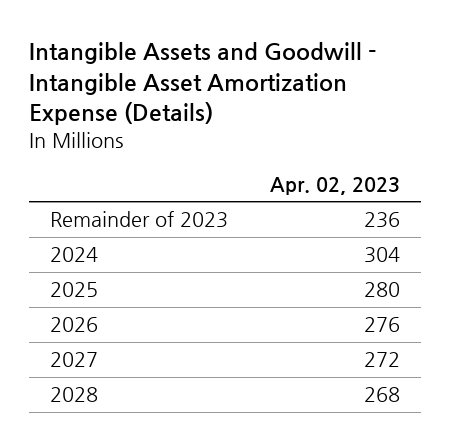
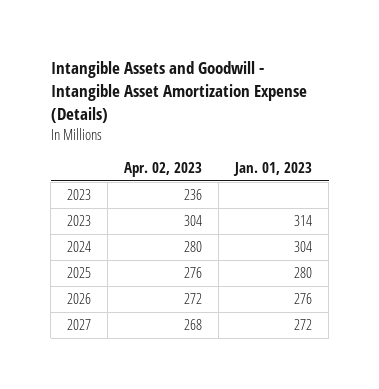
- | Apr. 02, 2023
+ | Apr. 02, 2023 | Jan. 01, 2023
- Remainder of 2023 | 236
- 2024 | 304
- 2025 | 280
- 2026 | 276
- 2027 | 272
- 2028 | 268
+ 2023 | 236 |
+ 2023 | 304 | 314
+ 2024 | 280 | 304
+ 2025 | 276 | 280
+ 2026 | 272 | 276
+ 2027 | 268 | 272

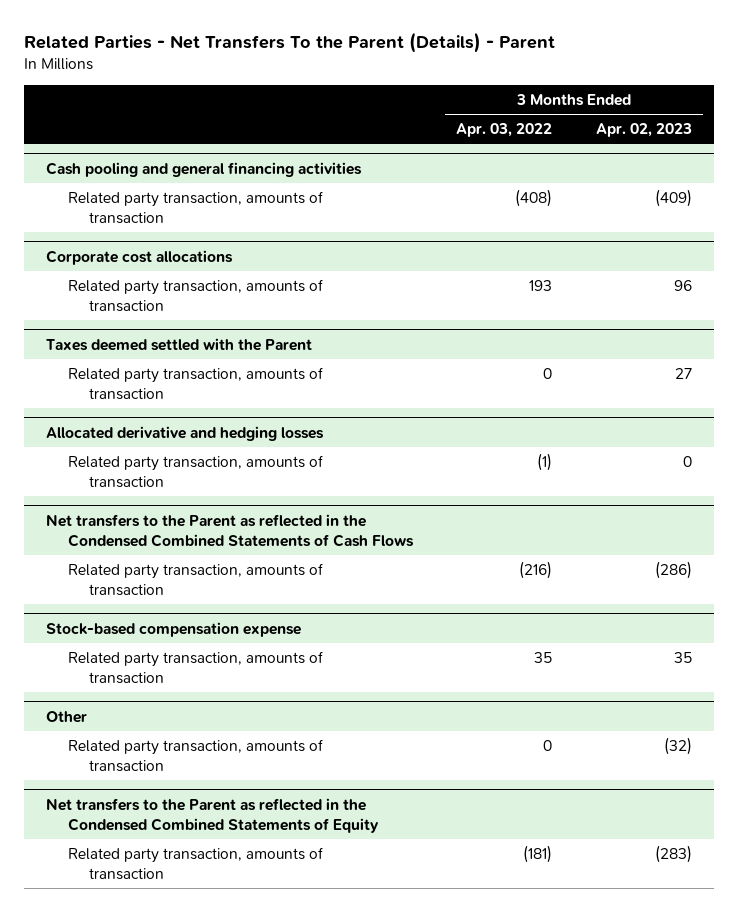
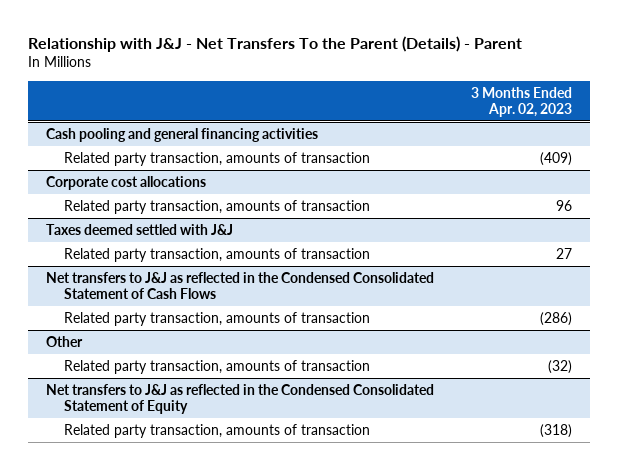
- Related Parties - Net Transfers To the Parent (Details) - Parent
+ Relationship with J&J - Net Transfers To the Parent (Details) - Parent
- | 3 Months Ended Apr. 03, 2022 | 3 Months Ended Apr. 02, 2023
+ | 3 Months Ended Apr. 02, 2023
- Taxes deemed settled with the Parent
+ Taxes deemed settled with J&J
- Allocated derivative and hedging losses
- Related party transaction, amounts of transaction | (1) | 0
- Net transfers to the Parent as reflected in the Condensed Combined Statements of Cash Flows
+ Net transfers to J&J as reflected in the Condensed Consolidated Statement of Cash Flows
- Stock-based compensation expense
- Related party transaction, amounts of transaction | 35 | 35
- Net transfers to the Parent as reflected in the Condensed Combined Statements of Equity
- Related party transaction, amounts of transaction | (181) | (283)
+ Net transfers to J&J as reflected in the Condensed Consolidated Statement of Equity
+ Related party transaction, amounts of transaction | (318)

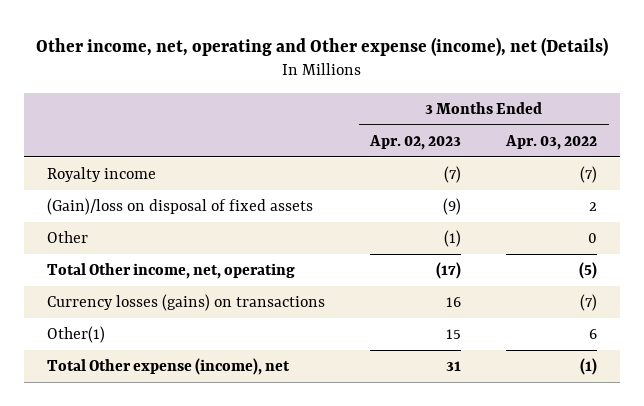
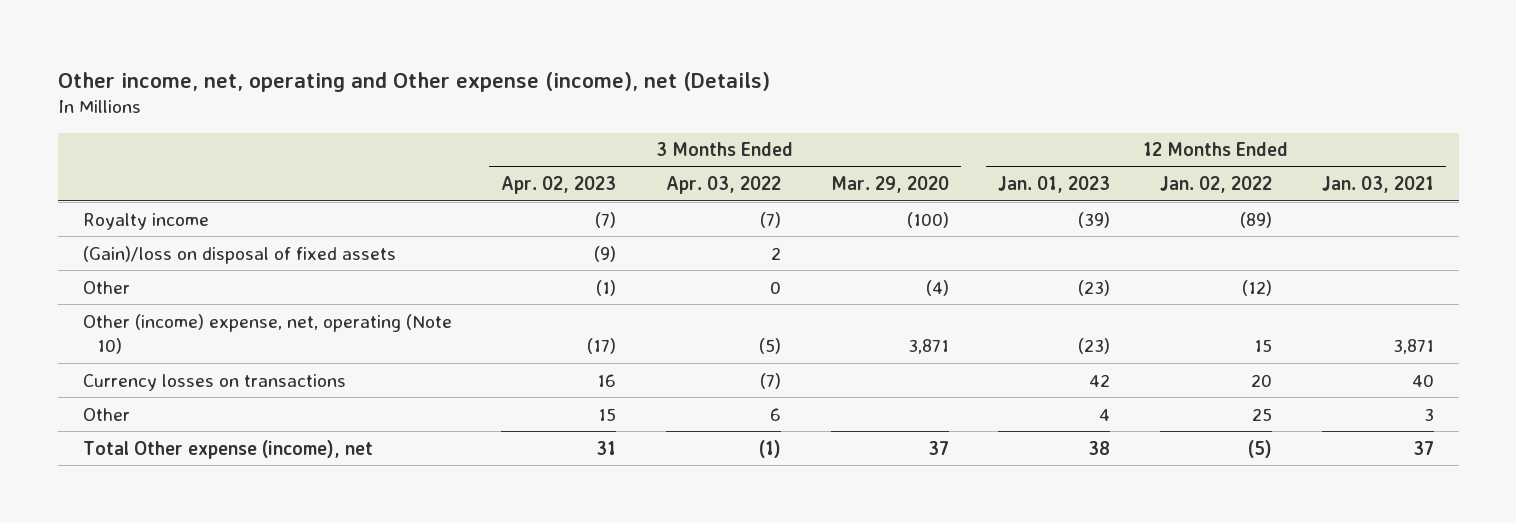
- | 3 Months Ended Apr. 02, 2023 | 3 Months Ended Apr. 03, 2022
+ | 3 Months Ended Apr. 02, 2023 | 3 Months Ended Apr. 03, 2022 | 3 Months Ended Mar. 29, 2020 | 12 Months Ended Jan. 01, 2023 | 12 Months Ended Jan. 02, 2022 | 12 Months Ended Jan. 03, 2021
- Total Other income, net, operating | (17) | (5)
- Currency losses (gains) on transactions | 16 | (7)
- Other(1) | 15 | 6
+ Other (income) expense, net, operating (Note 10) | (17) | (5) | 3,871 | (23) | 15 | 3,871
+ Currency losses on transactions | 16 | (7) | | 42 | 20 | 40
+ Other | 15 | 6 | | 4 | 25 | 3

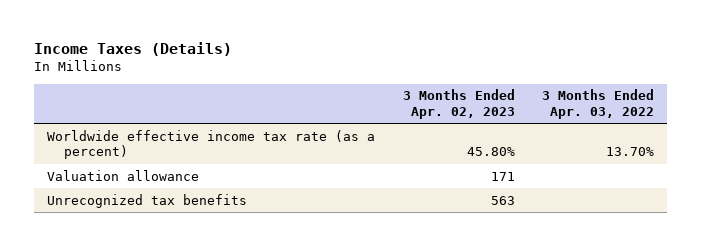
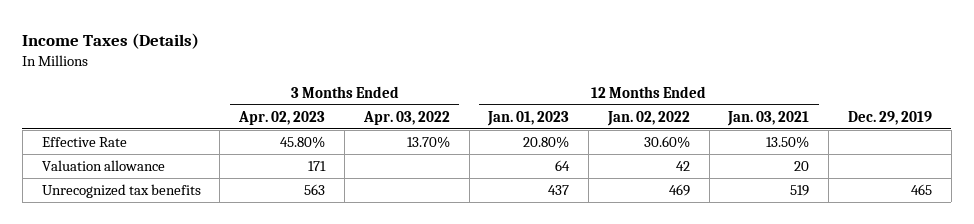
- | 3 Months Ended Apr. 02, 2023 | 3 Months Ended Apr. 03, 2022
+ | 3 Months Ended Apr. 02, 2023 | 3 Months Ended Apr. 03, 2022 | 12 Months Ended Jan. 01, 2023 | 12 Months Ended Jan. 02, 2022 | 12 Months Ended Jan. 03, 2021 | Dec. 29, 2019
- Worldwide effective income tax rate (as a percent) | 45.80% | 13.70%
+ Effective Rate | 45.80% | 13.70% | 20.80% | 30.60% | 13.50% |

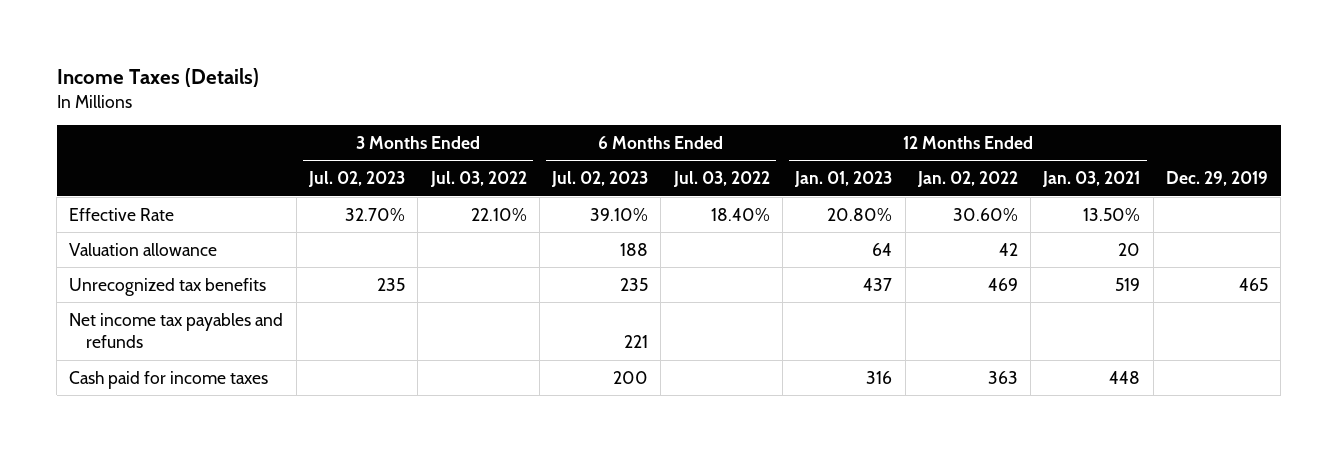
- | 3 Months Ended Apr. 02, 2023 | 3 Months Ended Apr. 03, 2022 | 12 Months Ended Jan. 01, 2023 | 12 Months Ended Jan. 02, 2022 | 12 Months Ended Jan. 03, 2021 | Dec. 29, 2019
+ | 3 Months Ended Jul. 02, 2023 | 3 Months Ended Jul. 03, 2022 | 6 Months Ended Jul. 02, 2023 | 6 Months Ended Jul. 03, 2022 | 12 Months Ended Jan. 01, 2023 | 12 Months Ended Jan. 02, 2022 | 12 Months Ended Jan. 03, 2021 | Dec. 29, 2019
+ Net income tax payables and refunds | | | 221 | | | | |
+ Cash paid for income taxes | | | 200 | | 316 | 363 | 448 |

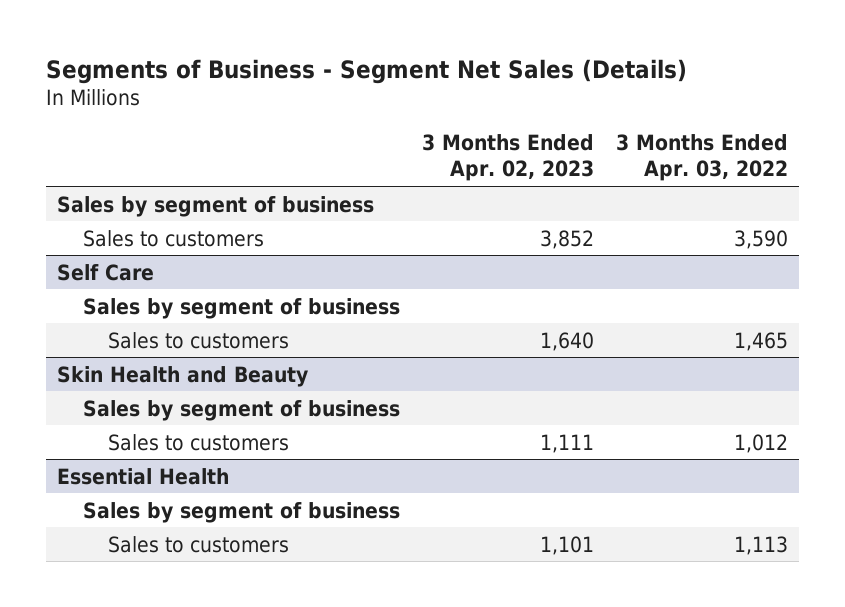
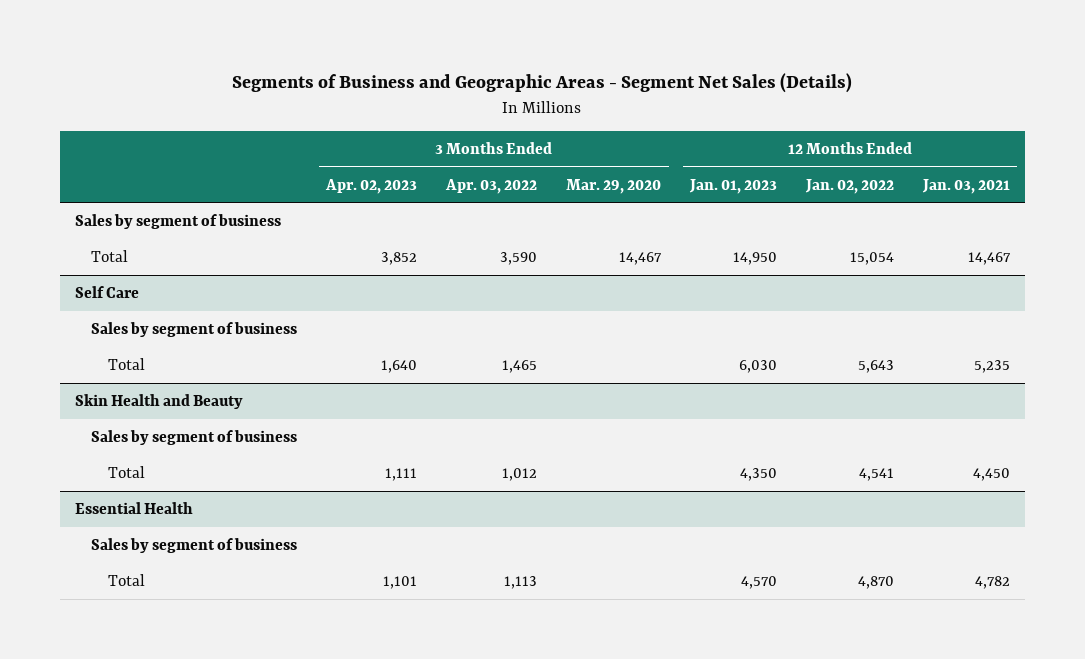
- Segments of Business - Segment Net Sales (Details)
+ Segments of Business and Geographic Areas - Segment Net Sales (Details)
- | 3 Months Ended Apr. 02, 2023 | 3 Months Ended Apr. 03, 2022
+ | 3 Months Ended Apr. 02, 2023 | 3 Months Ended Apr. 03, 2022 | 3 Months Ended Mar. 29, 2020 | 12 Months Ended Jan. 01, 2023 | 12 Months Ended Jan. 02, 2022 | 12 Months Ended Jan. 03, 2021
- Sales to customers | 3,852 | 3,590
+ Total | 3,852 | 3,590 | 14,467 | 14,950 | 15,054 | 14,467
@ Self Care
- Sales to customers | 1,640 | 1,465
+ Total | 1,640 | 1,465 | | 6,030 | 5,643 | 5,235
@ Skin Health and Beauty
- Sales to customers | 1,111 | 1,012
+ Total | 1,111 | 1,012 | | 4,350 | 4,541 | 4,450
@ Essential Health
- Sales to customers | 1,101 | 1,113
+ Total | 1,101 | 1,113 | | 4,570 | 4,870 | 4,782

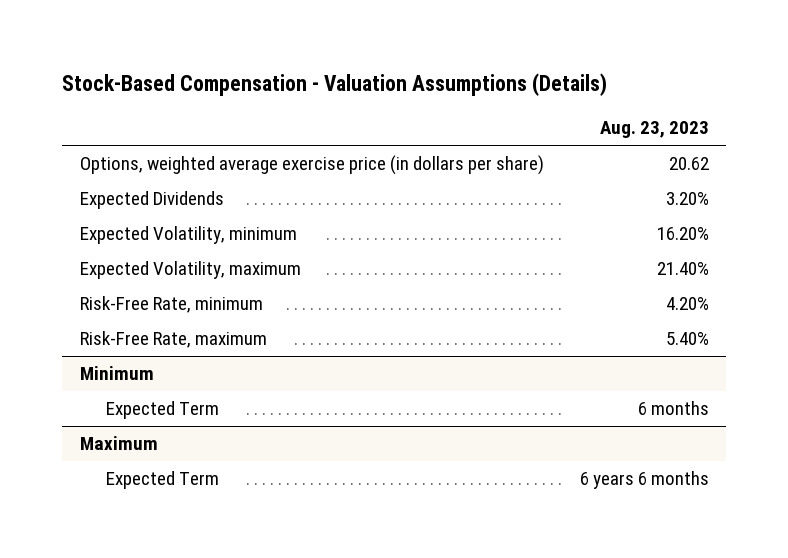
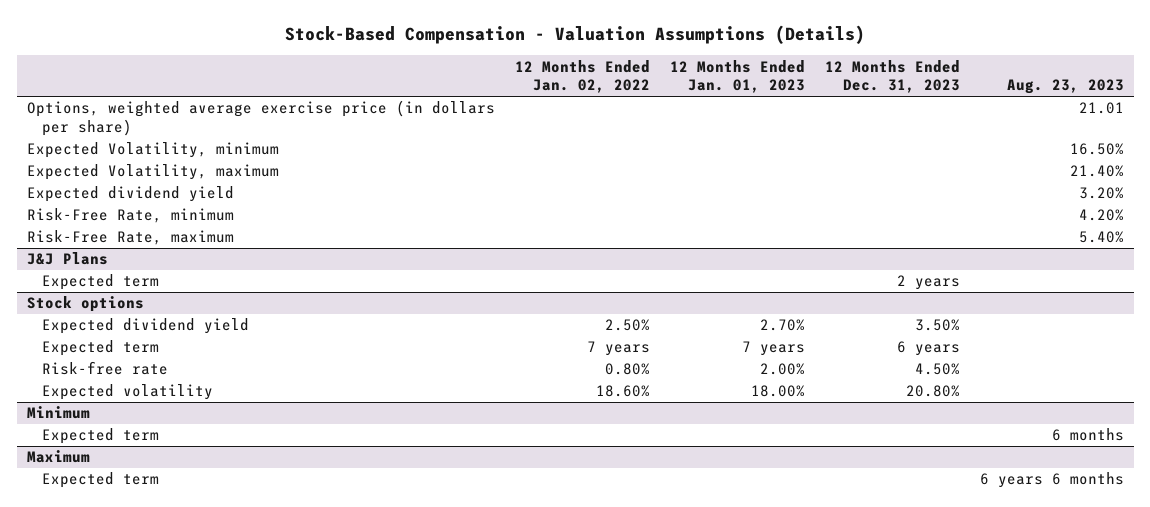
- | Aug. 23, 2023
+ | 12 Months Ended Jan. 02, 2022 | 12 Months Ended Jan. 01, 2023 | 12 Months Ended Dec. 31, 2023 | Aug. 23, 2023
- Options, weighted average exercise price (in dollars per share) | 20.62
- Expected Dividends | 3.20%
- Expected Volatility, minimum | 16.20%
+ Options, weighted average exercise price (in dollars per share) | | | | 21.01
+ Expected Volatility, minimum | | | | 16.50%
+ Expected dividend yield | | | | 3.20%
+ J&J Plans
+ Expected term | | | 2 years |
+ Stock options
+ Expected dividend yield | 2.50% | 2.70% | 3.50% |
+ Expected term | 7 years | 7 years | 6 years |
+ Risk-free rate | 0.80% | 2.00% | 4.50% |
+ Expected volatility | 18.60% | 18.00% | 20.80% |
@ Minimum
- Expected Term | 6 months
+ Expected term | | | | 6 months
@ Maximum
- Expected Term | 6 years 6 months
+ Expected term | | | | 6 years 6 months

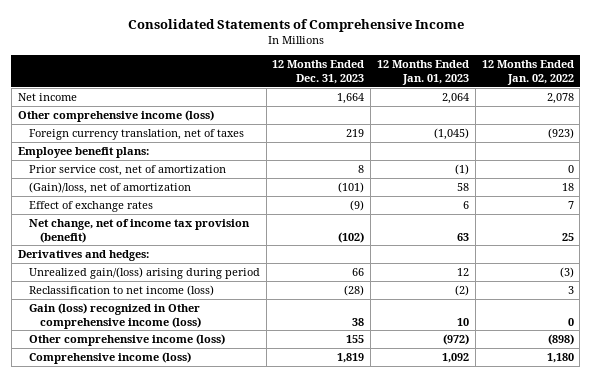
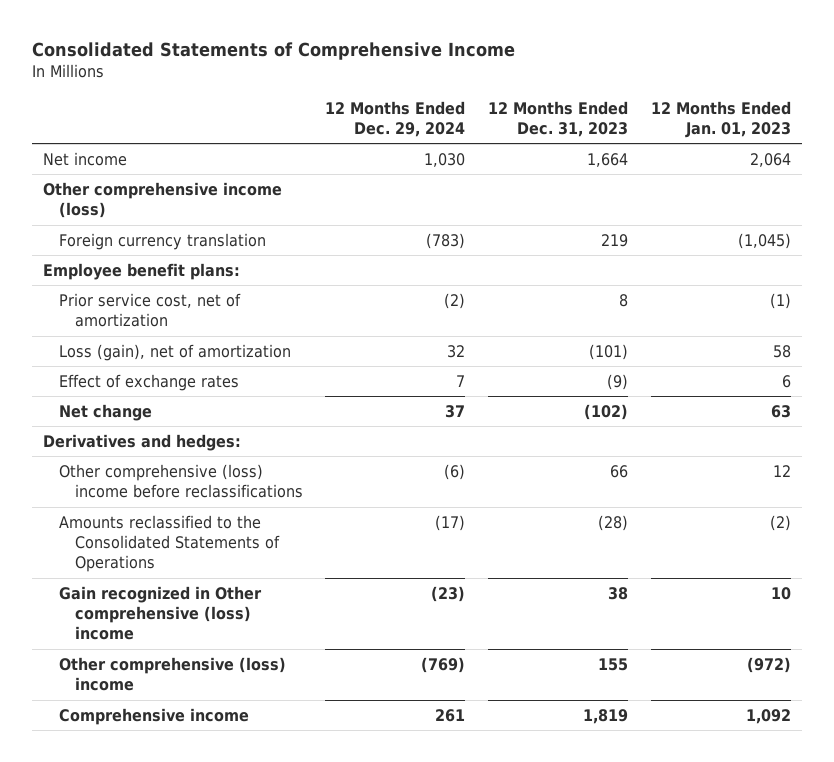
- | 12 Months Ended Dec. 31, 2023 | 12 Months Ended Jan. 01, 2023 | 12 Months Ended Jan. 02, 2022
+ | 12 Months Ended Dec. 29, 2024 | 12 Months Ended Dec. 31, 2023 | 12 Months Ended Jan. 01, 2023
- Foreign currency translation, net of taxes | 219 | (1,045) | (923)
+ Foreign currency translation | (783) | 219 | (1,045)
- (Gain)/loss, net of amortization | (101) | 58 | 18
+ Loss (gain), net of amortization | 32 | (101) | 58
- Net change, net of income tax provision (benefit) | (102) | 63 | 25
+ Net change | 37 | (102) | 63
- Unrealized gain/(loss) arising during period | 66 | 12 | (3)
- Reclassification to net income (loss) | (28) | (2) | 3
- Gain (loss) recognized in Other comprehensive income (loss) | 38 | 10 | 0
- Other comprehensive income (loss) | 155 | (972) | (898)
- Comprehensive income (loss) | 1,819 | 1,092 | 1,180
+ Other comprehensive (loss) income before reclassifications | (6) | 66 | 12
+ Amounts reclassified to the Consolidated Statements of Operations | (17) | (28) | (2)
+ Gain recognized in Other comprehensive (loss) income | (23) | 38 | 10
+ Other comprehensive (loss) income | (769) | 155 | (972)
+ Comprehensive income | 261 | 1,819 | 1,092

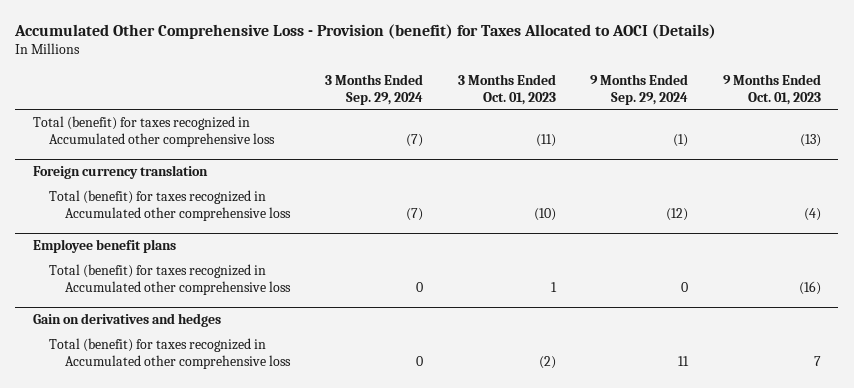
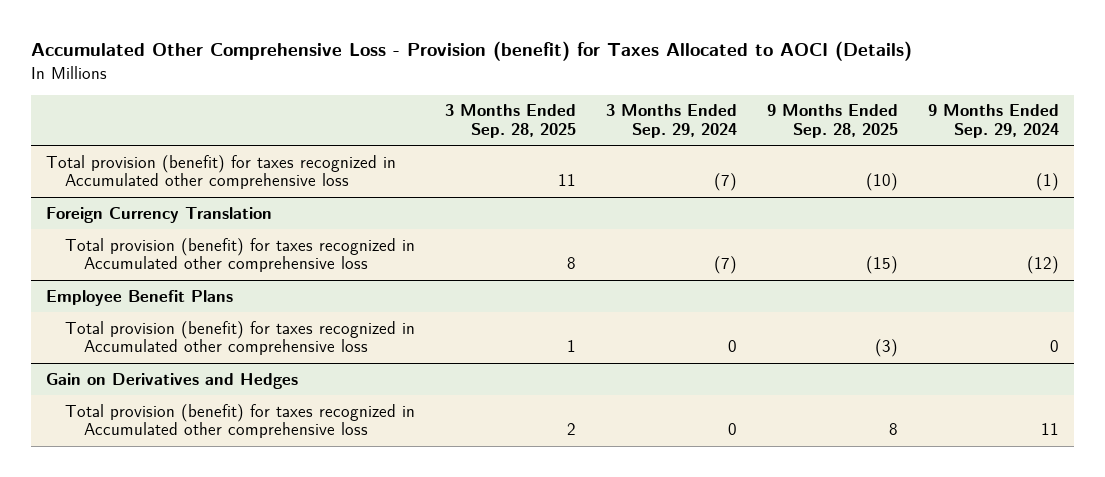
- | 3 Months Ended Sep. 29, 2024 | 3 Months Ended Oct. 01, 2023 | 9 Months Ended Sep. 29, 2024 | 9 Months Ended Oct. 01, 2023
+ | 3 Months Ended Sep. 28, 2025 | 3 Months Ended Sep. 29, 2024 | 9 Months Ended Sep. 28, 2025 | 9 Months Ended Sep. 29, 2024
- Total (benefit) for taxes recognized in Accumulated other comprehensive loss | (7) | (11) | (1) | (13)
- Foreign currency translation
- Total (benefit) for taxes recognized in Accumulated other comprehensive loss | (7) | (10) | (12) | (4)
- Employee benefit plans
- Total (benefit) for taxes recognized in Accumulated other comprehensive loss | 0 | 1 | 0 | (16)
- Gain on derivatives and hedges
- Total (benefit) for taxes recognized in Accumulated other comprehensive loss | 0 | (2) | 11 | 7
+ Total provision (benefit) for taxes recognized in Accumulated other comprehensive loss | 11 | (7) | (10) | (1)
+ Foreign Currency Translation
+ Total provision (benefit) for taxes recognized in Accumulated other comprehensive loss | 8 | (7) | (15) | (12)
+ Employee Benefit Plans
+ Total provision (benefit) for taxes recognized in Accumulated other comprehensive loss | 1 | 0 | (3) | 0
+ Gain on Derivatives and Hedges
+ Total provision (benefit) for taxes recognized in Accumulated other comprehensive loss | 2 | 0 | 8 | 11

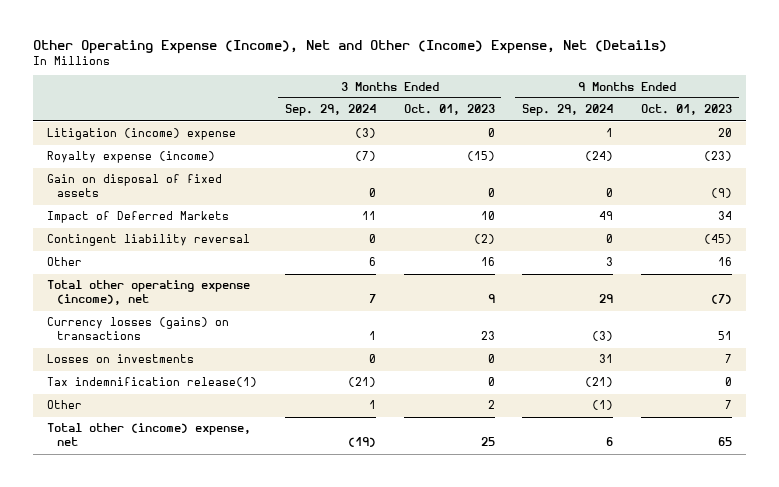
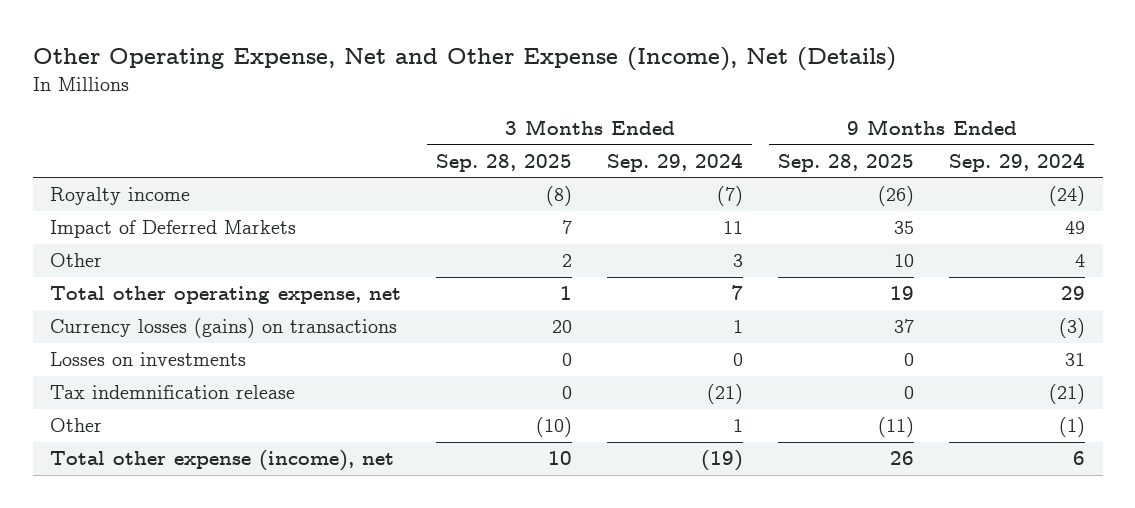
- Other Operating Expense (Income), Net and Other (Income) Expense, Net (Details)
+ Other Operating Expense, Net and Other Expense (Income), Net (Details)
- | 3 Months Ended Sep. 29, 2024 | 3 Months Ended Oct. 01, 2023 | 9 Months Ended Sep. 29, 2024 | 9 Months Ended Oct. 01, 2023
+ | 3 Months Ended Sep. 28, 2025 | 3 Months Ended Sep. 29, 2024 | 9 Months Ended Sep. 28, 2025 | 9 Months Ended Sep. 29, 2024
- Litigation (income) expense | (3) | 0 | 1 | 20
- Royalty expense (income) | (7) | (15) | (24) | (23)
- Gain on disposal of fixed assets | 0 | 0 | 0 | (9)
+ Royalty income | (8) | (7) | (26) | (24)
- Contingent liability reversal | 0 | (2) | 0 | (45)
- Other | 6 | 16 | 3 | 16
- Total other operating expense (income), net | 7 | 9 | 29 | (7)
+ Other | 2 | 3 | 10 | 4
+ Total other operating expense, net | 1 | 7 | 19 | 29
- Tax indemnification release(1) | (21) | 0 | (21) | 0
+ Tax indemnification release | 0 | (21) | 0 | (21)
- Total other (income) expense, net | (19) | 25 | 6 | 65
+ Total other expense (income), net | 10 | (19) | 26 | 6

